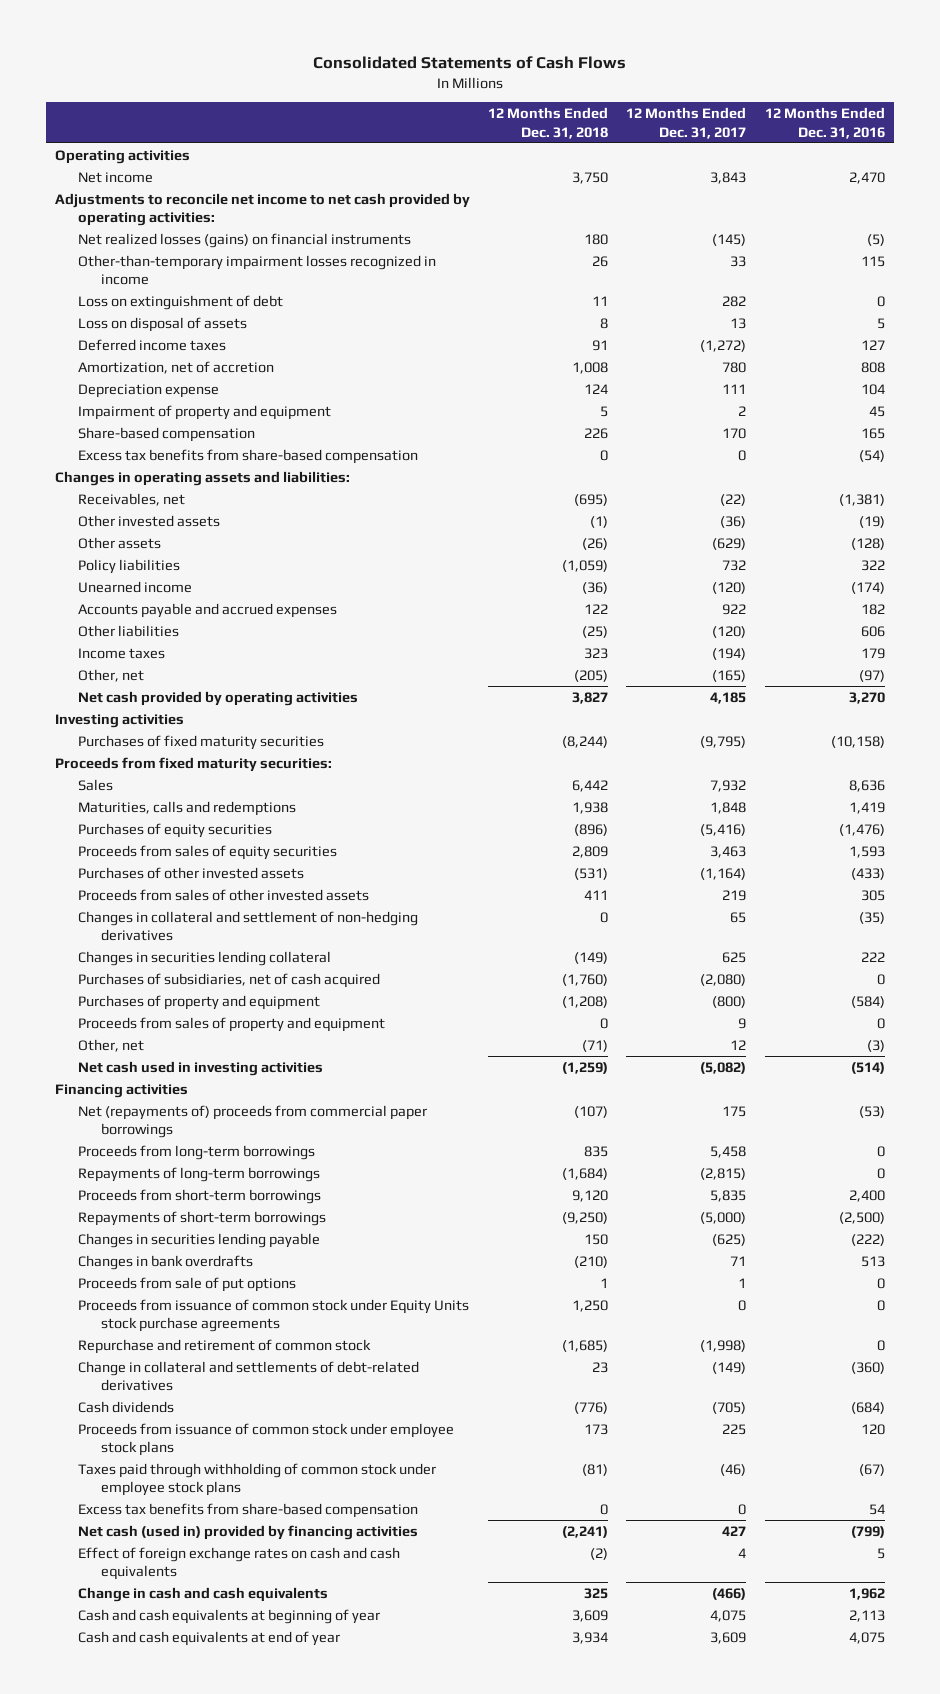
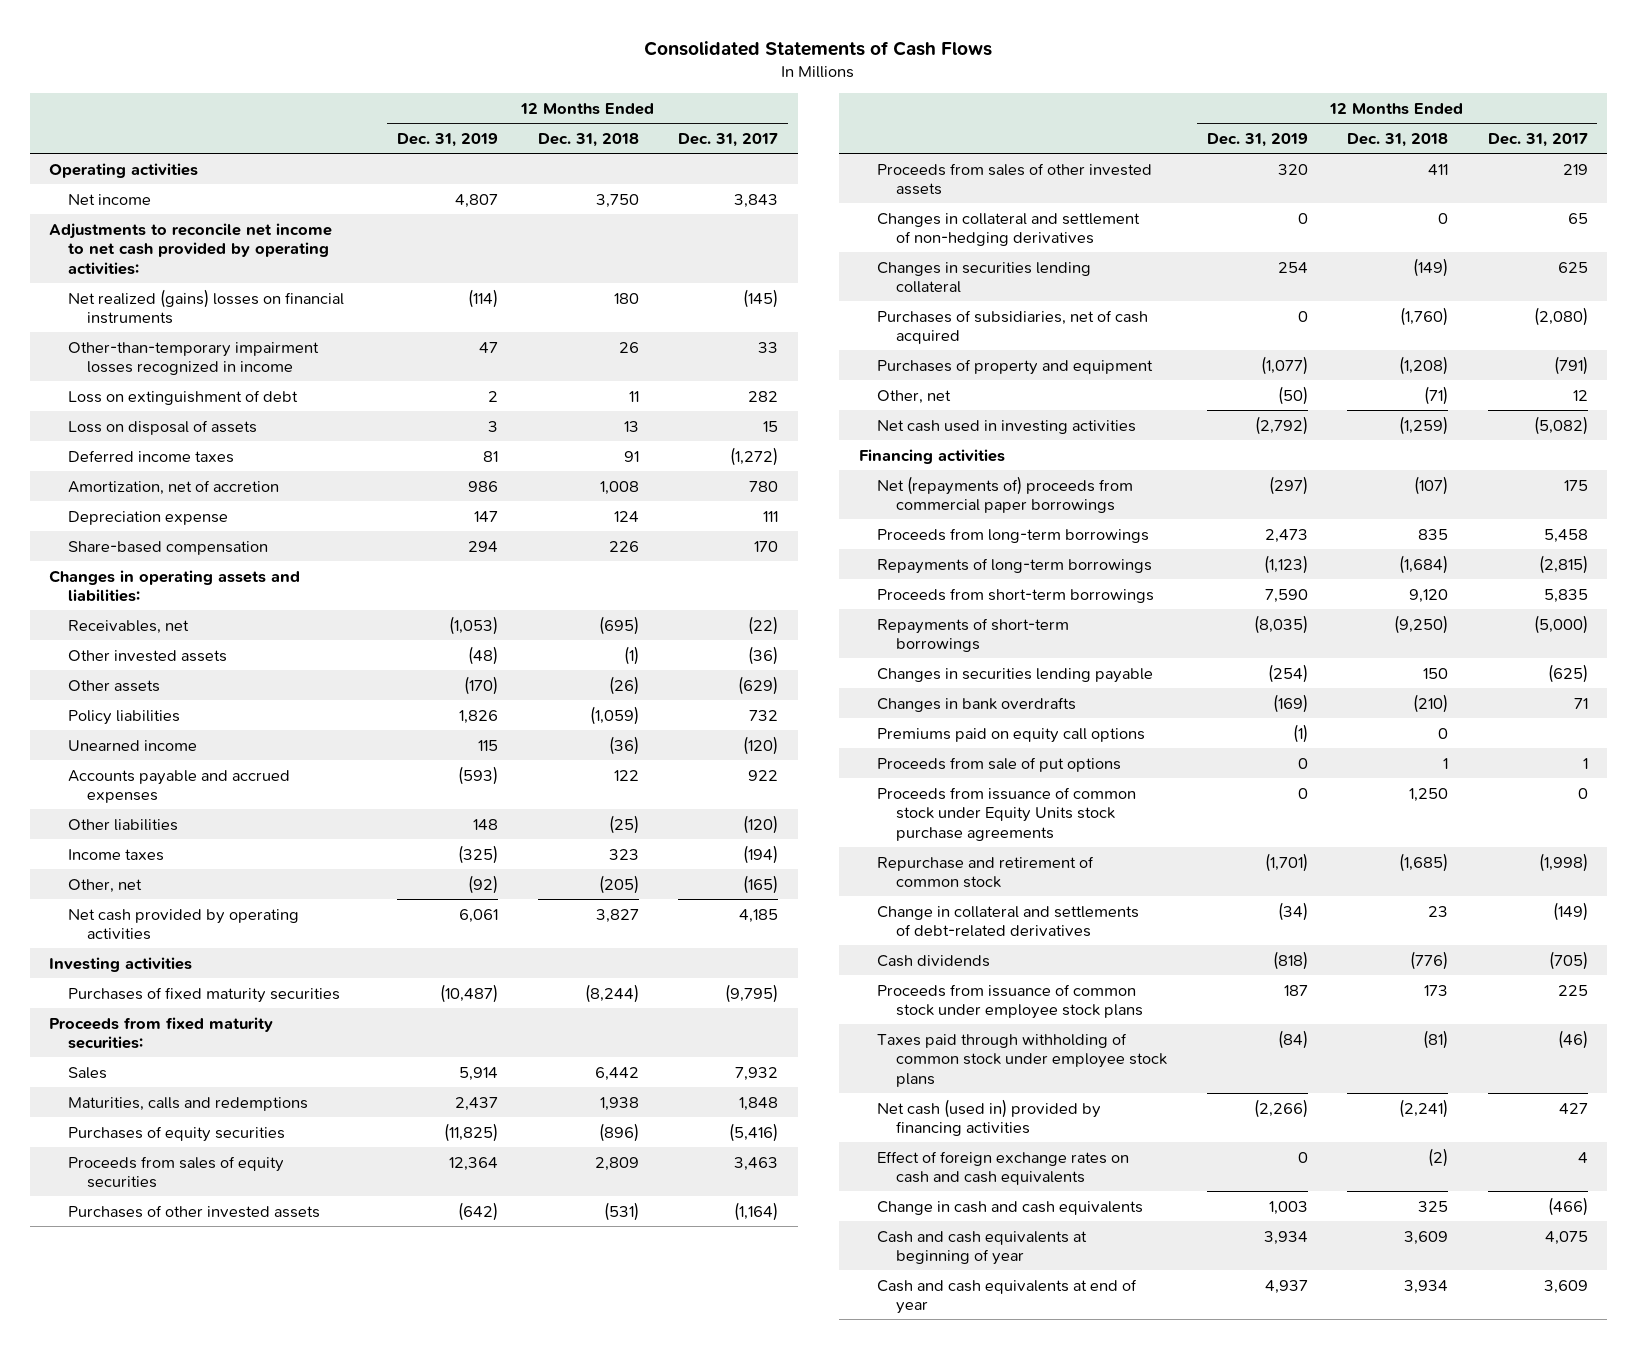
- | 12 Months Ended Dec. 31, 2018 | 12 Months Ended Dec. 31, 2017 | 12 Months Ended Dec. 31, 2016
+ | 12 Months Ended Dec. 31, 2019 | 12 Months Ended Dec. 31, 2018 | 12 Months Ended Dec. 31, 2017
- Net realized losses (gains) on financial instruments | 180 | (145) | (5)
+ Net realized (gains) losses on financial instruments | (114) | 180 | (145)
- Loss on disposal of assets | 8 | 13 | 5
+ Loss on disposal of assets | 3 | 13 | 15
- Impairment of property and equipment | 5 | 2 | 45
- Excess tax benefits from share-based compensation | 0 | 0 | (54)
- Purchases of property and equipment | (1,208) | (800) | (584)
- Proceeds from sales of property and equipment | 0 | 9 | 0
+ Purchases of property and equipment | (1,077) | (1,208) | (791)
+ Premiums paid on equity call options | (1) | 0 |
- Excess tax benefits from share-based compensation | 0 | 0 | 54

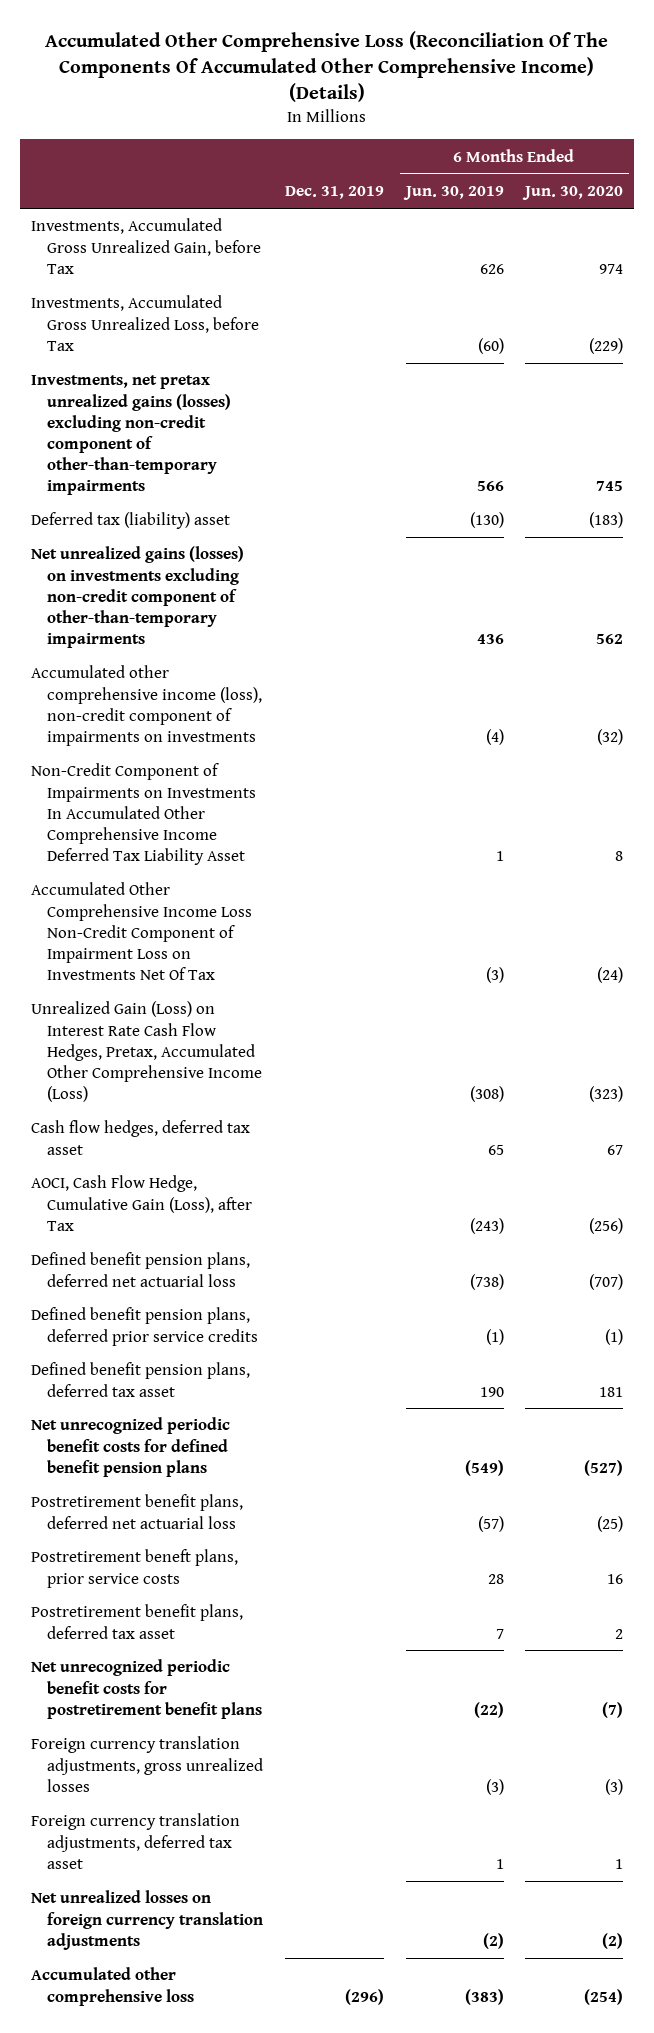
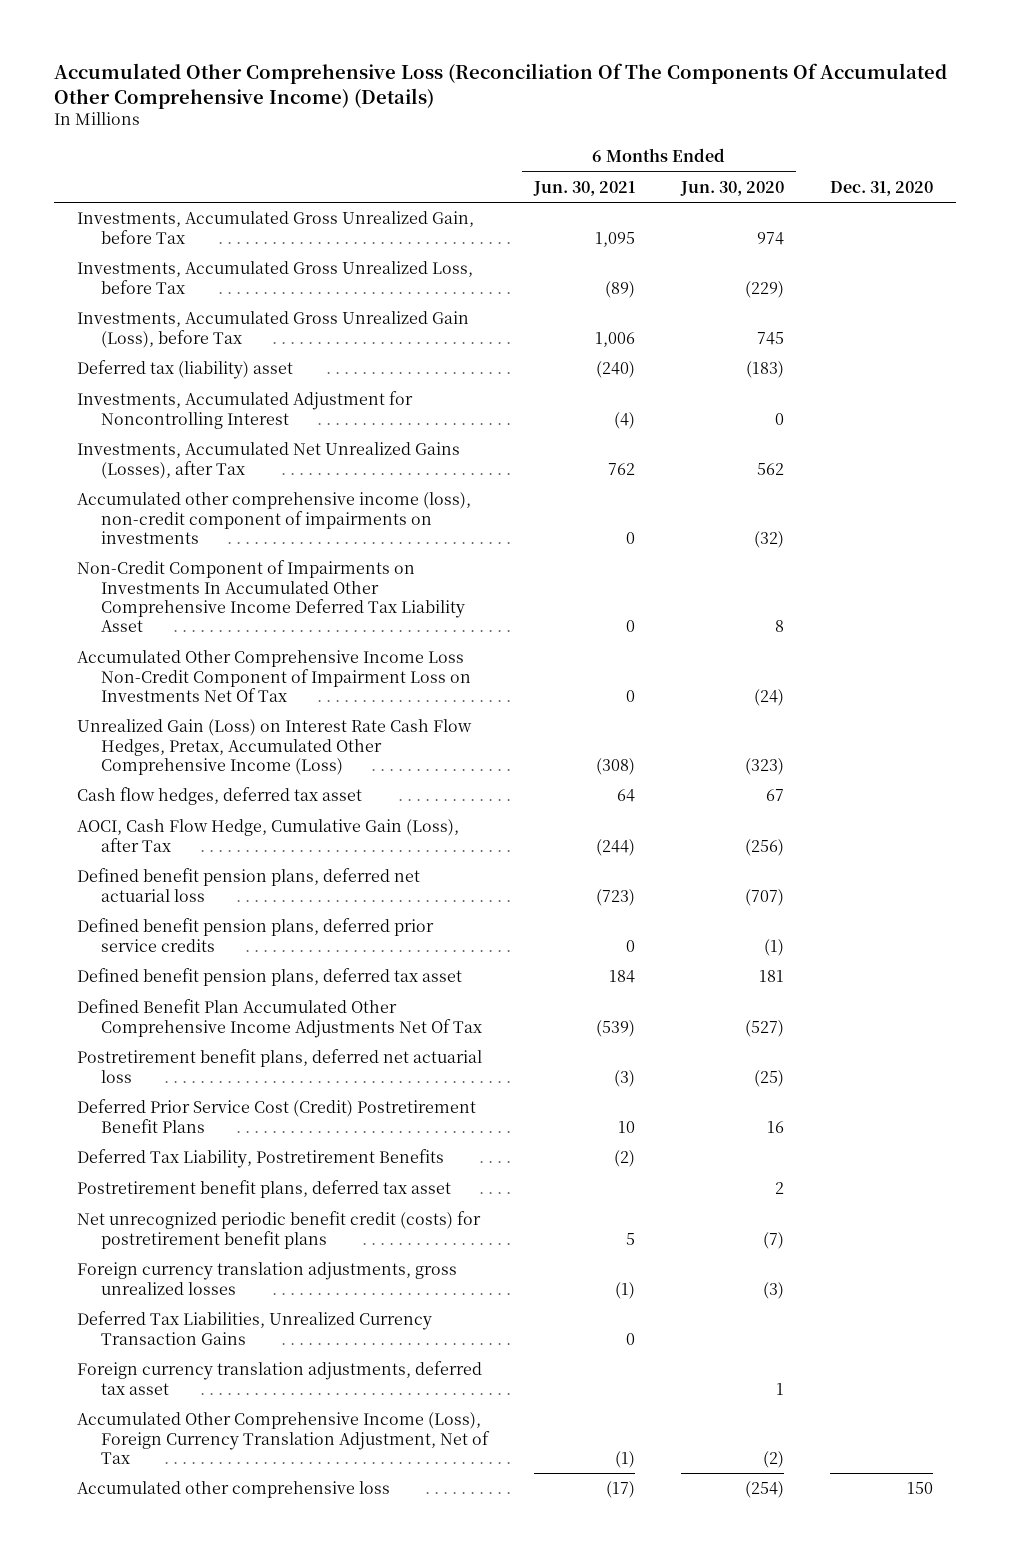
- | Dec. 31, 2019 | 6 Months Ended Jun. 30, 2019 | 6 Months Ended Jun. 30, 2020
+ | 6 Months Ended Jun. 30, 2021 | 6 Months Ended Jun. 30, 2020 | Dec. 31, 2020
- Investments, net pretax unrealized gains (losses) excluding non-credit component of other-than-temporary impairments | | 566 | 745
+ Investments, Accumulated Gross Unrealized Gain (Loss), before Tax | 1,006 | 745 |
- Net unrealized gains (losses) on investments excluding non-credit component of other-than-temporary impairments | | 436 | 562
+ Investments, Accumulated Adjustment for Noncontrolling Interest | (4) | 0 |
+ Investments, Accumulated Net Unrealized Gains (Losses), after Tax | 762 | 562 |
- Net unrecognized periodic benefit costs for defined benefit pension plans | | (549) | (527)
+ Defined Benefit Plan Accumulated Other Comprehensive Income Adjustments Net Of Tax | (539) | (527) |
- Postretirement beneft plans, prior service costs | | 28 | 16
+ Deferred Prior Service Cost (Credit) Postretirement Benefit Plans | 10 | 16 |
+ Deferred Tax Liability, Postretirement Benefits | (2) | |
- Net unrecognized periodic benefit costs for postretirement benefit plans | | (22) | (7)
+ Net unrecognized periodic benefit credit (costs) for postretirement benefit plans | 5 | (7) |
+ Deferred Tax Liabilities, Unrealized Currency Transaction Gains | 0 | |
- Net unrealized losses on foreign currency translation adjustments | | (2) | (2)
+ Accumulated Other Comprehensive Income (Loss), Foreign Currency Translation Adjustment, Net of Tax | (1) | (2) |

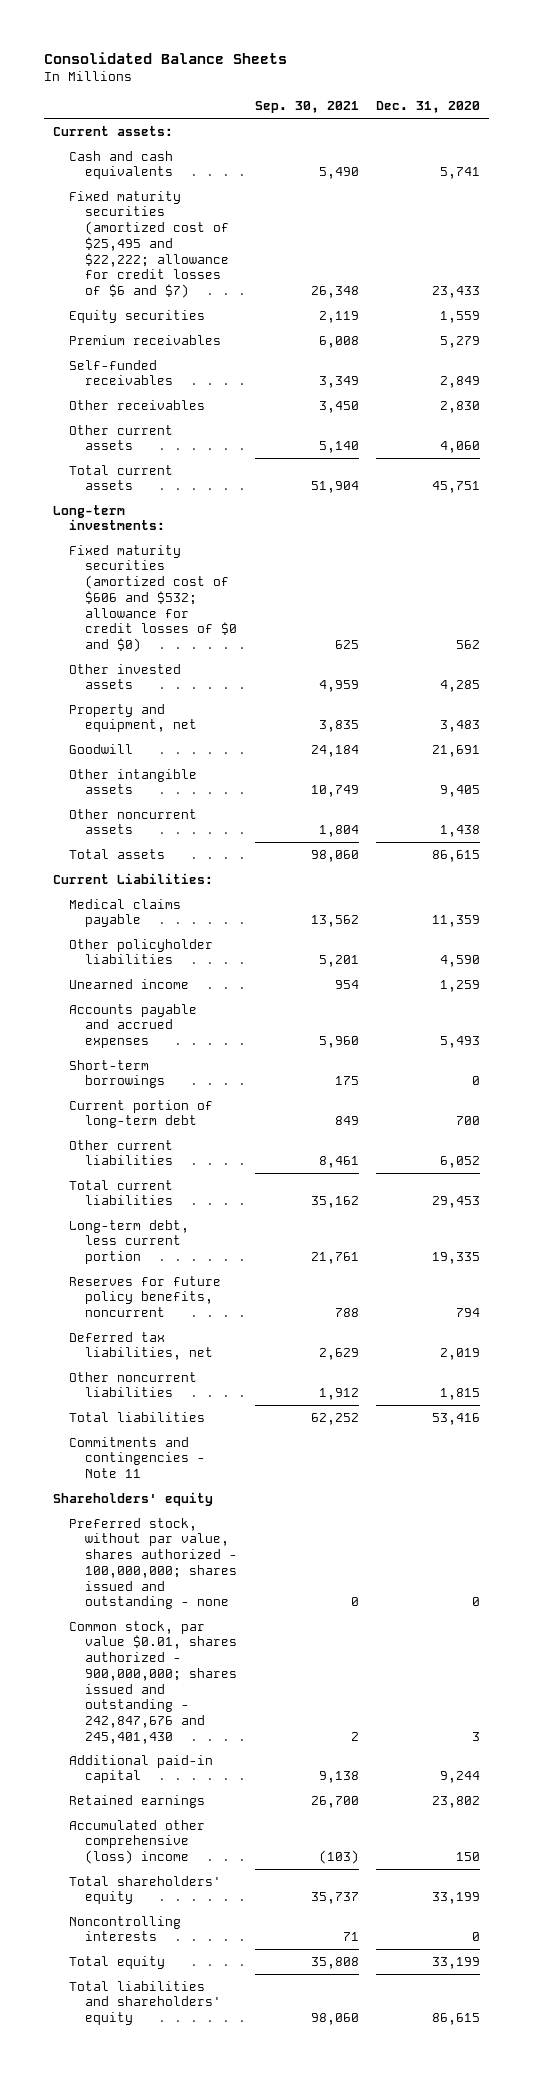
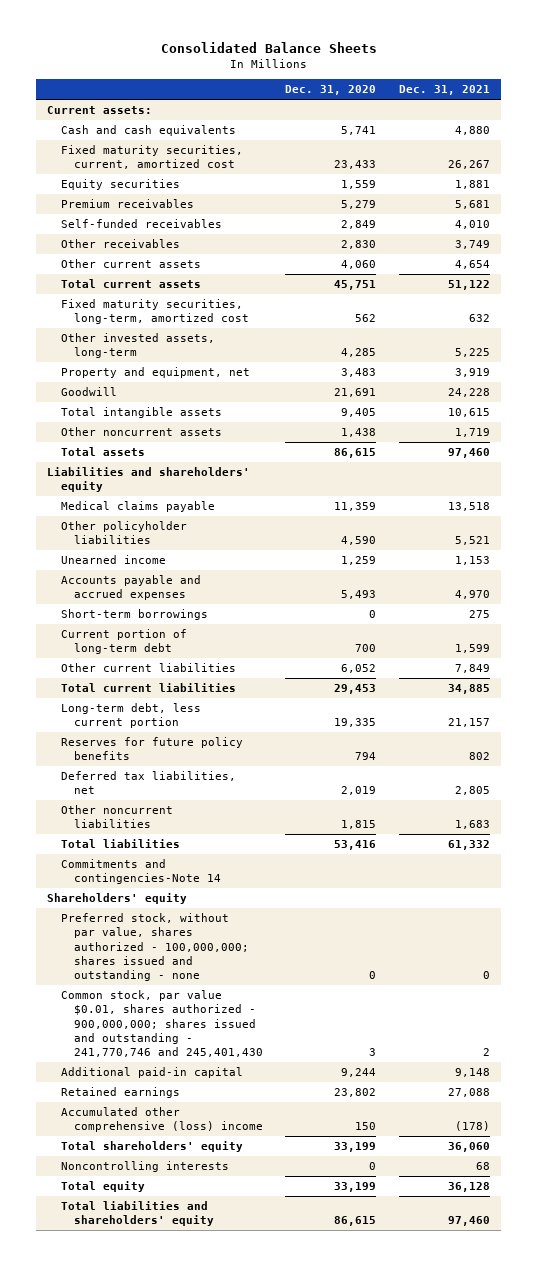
- | Sep. 30, 2021 | Dec. 31, 2020
+ | Dec. 31, 2020 | Dec. 31, 2021
- Fixed maturity securities (amortized cost of $25,495 and $22,222; allowance for credit losses of $6 and $7) | 26,348 | 23,433
+ Fixed maturity securities, current, amortized cost | 23,433 | 26,267
- Long-term investments:
- Fixed maturity securities (amortized cost of $606 and $532; allowance for credit losses of $0 and $0) | 625 | 562
- Other invested assets | 4,959 | 4,285
+ Fixed maturity securities, long-term, amortized cost | 562 | 632
+ Other invested assets, long-term | 4,285 | 5,225
- Other intangible assets | 10,749 | 9,405
+ Total intangible assets | 9,405 | 10,615
- Current Liabilities:
+ Liabilities and shareholders' equity
- Reserves for future policy benefits, noncurrent | 788 | 794
+ Reserves for future policy benefits | 794 | 802
- Commitments and contingencies - Note 11
+ Commitments and contingencies-Note 14
- Common stock, par value $0.01, shares authorized - 900,000,000; shares issued and outstanding - 242,847,676 and 245,401,430 | 2 | 3
+ Common stock, par value $0.01, shares authorized - 900,000,000; shares issued and outstanding - 241,770,746 and 245,401,430 | 3 | 2

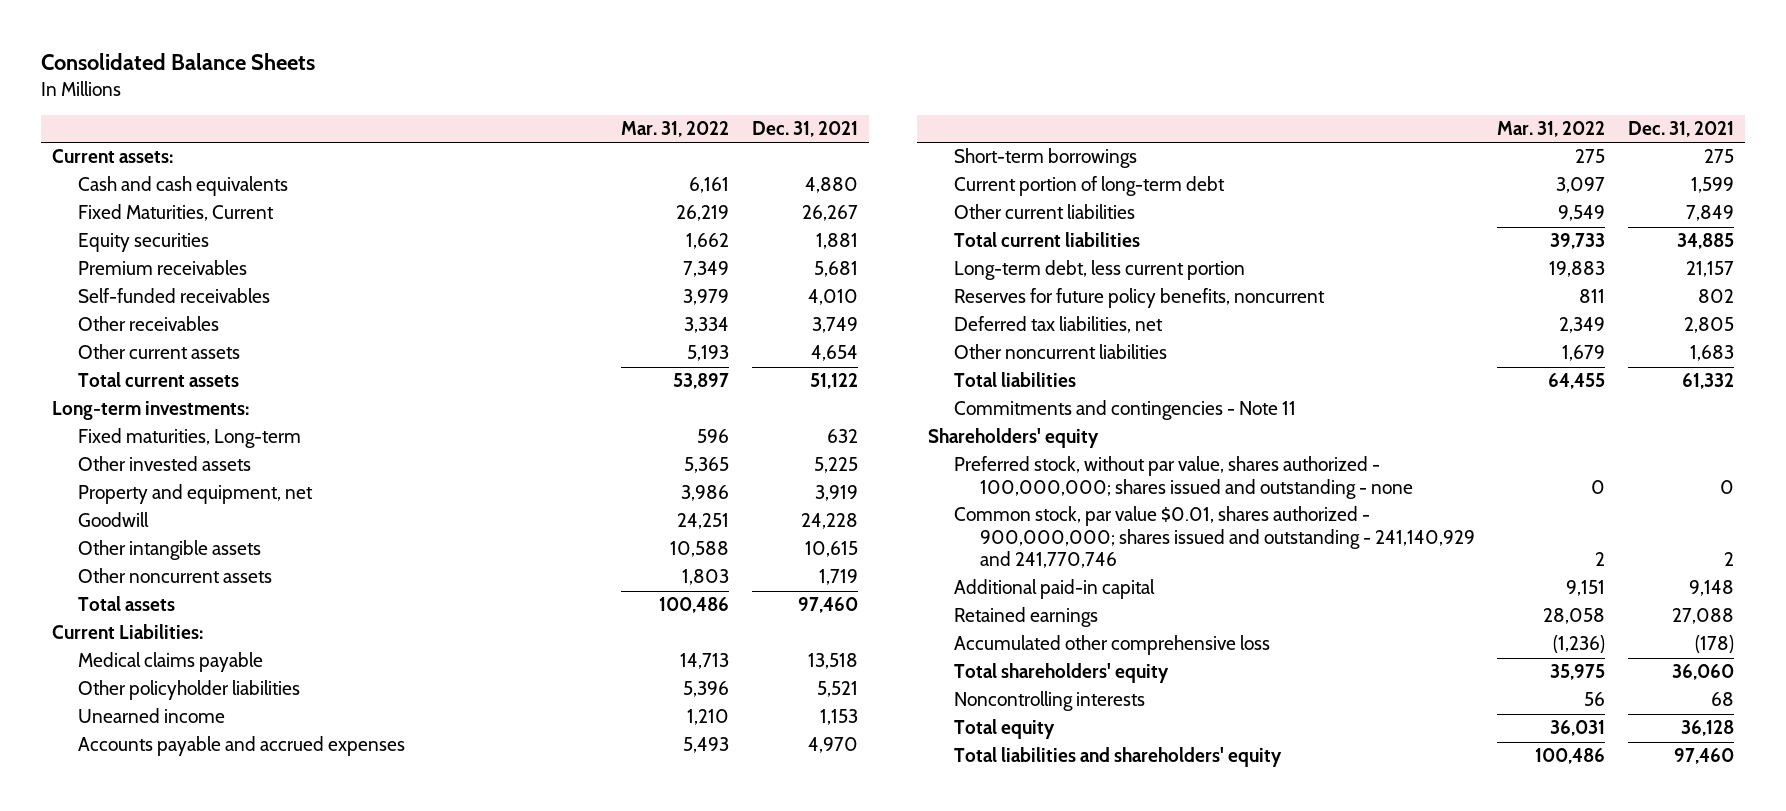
- | Dec. 31, 2020 | Dec. 31, 2021
+ | Mar. 31, 2022 | Dec. 31, 2021
- Fixed maturity securities, current, amortized cost | 23,433 | 26,267
+ Fixed Maturities, Current | 26,219 | 26,267
- Fixed maturity securities, long-term, amortized cost | 562 | 632
- Other invested assets, long-term | 4,285 | 5,225
+ Long-term investments:
+ Fixed maturities, Long-term | 596 | 632
+ Other invested assets | 5,365 | 5,225
- Total intangible assets | 9,405 | 10,615
+ Other intangible assets | 10,588 | 10,615
- Liabilities and shareholders' equity
+ Current Liabilities:
- Reserves for future policy benefits | 794 | 802
+ Reserves for future policy benefits, noncurrent | 811 | 802
- Commitments and contingencies-Note 14
+ Commitments and contingencies - Note 11
- Common stock, par value $0.01, shares authorized - 900,000,000; shares issued and outstanding - 241,770,746 and 245,401,430 | 3 | 2
+ Common stock, par value $0.01, shares authorized - 900,000,000; shares issued and outstanding - 241,140,929 and 241,770,746 | 2 | 2
- Accumulated other comprehensive (loss) income | 150 | (178)
+ Accumulated other comprehensive loss | (1,236) | (178)

